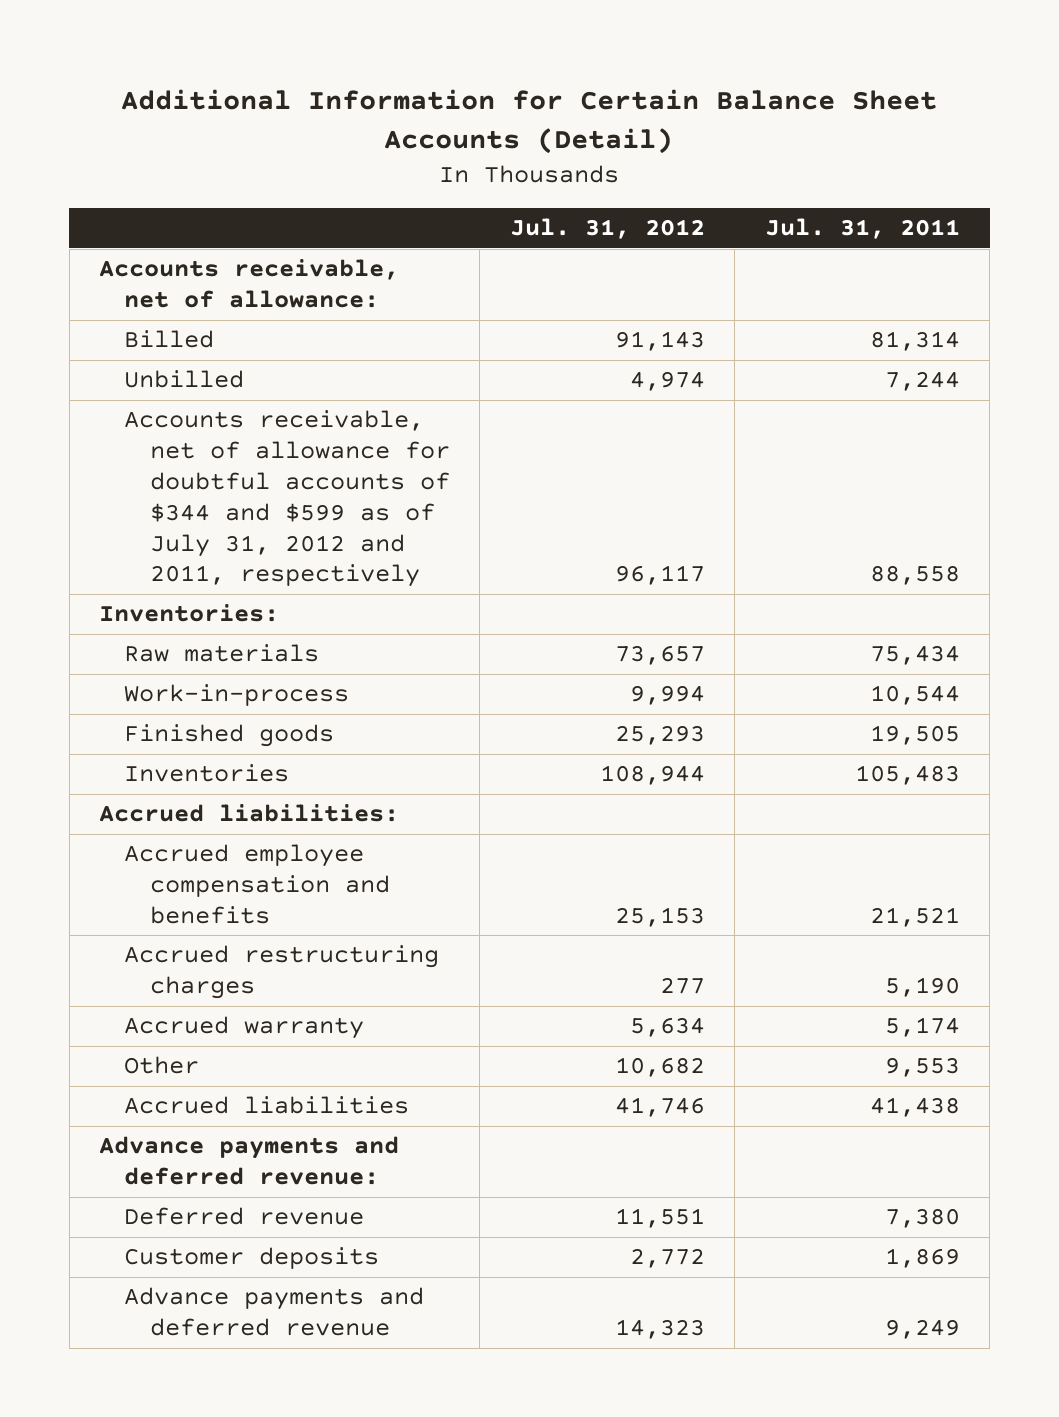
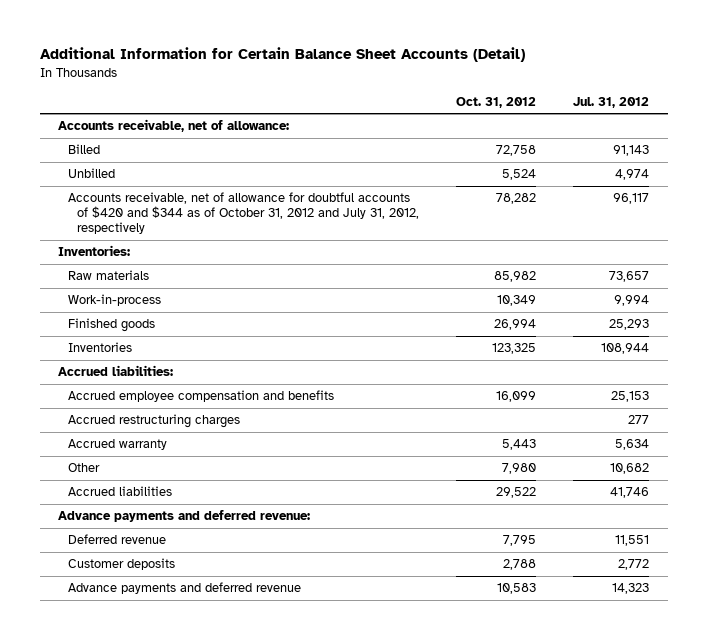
- | Jul. 31, 2012 | Jul. 31, 2011
+ | Oct. 31, 2012 | Jul. 31, 2012
- Accounts receivable, net of allowance for doubtful accounts of $344 and $599 as of July 31, 2012 and 2011, respectively | 96,117 | 88,558
+ Accounts receivable, net of allowance for doubtful accounts of $420 and $344 as of October 31, 2012 and July 31, 2012, respectively | 78,282 | 96,117

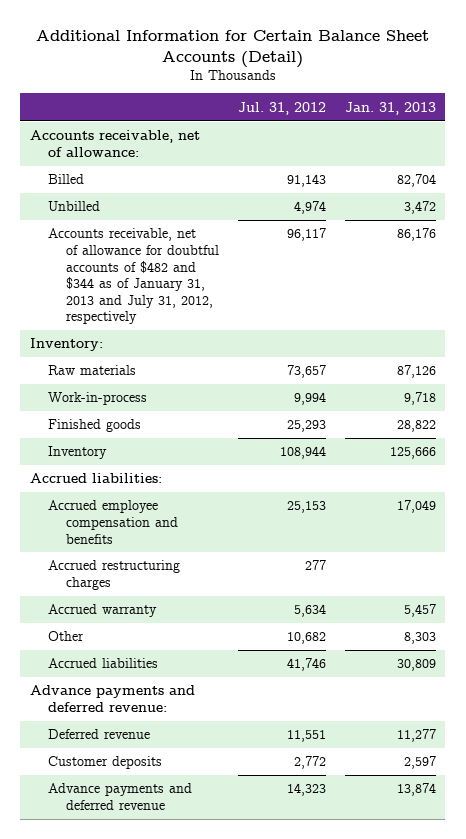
- | Oct. 31, 2012 | Jul. 31, 2012
+ | Jul. 31, 2012 | Jan. 31, 2013
- Accounts receivable, net of allowance for doubtful accounts of $420 and $344 as of October 31, 2012 and July 31, 2012, respectively | 78,282 | 96,117
- Inventories:
+ Accounts receivable, net of allowance for doubtful accounts of $482 and $344 as of January 31, 2013 and July 31, 2012, respectively | 96,117 | 86,176
+ Inventory:
- Inventories | 123,325 | 108,944
+ Inventory | 108,944 | 125,666

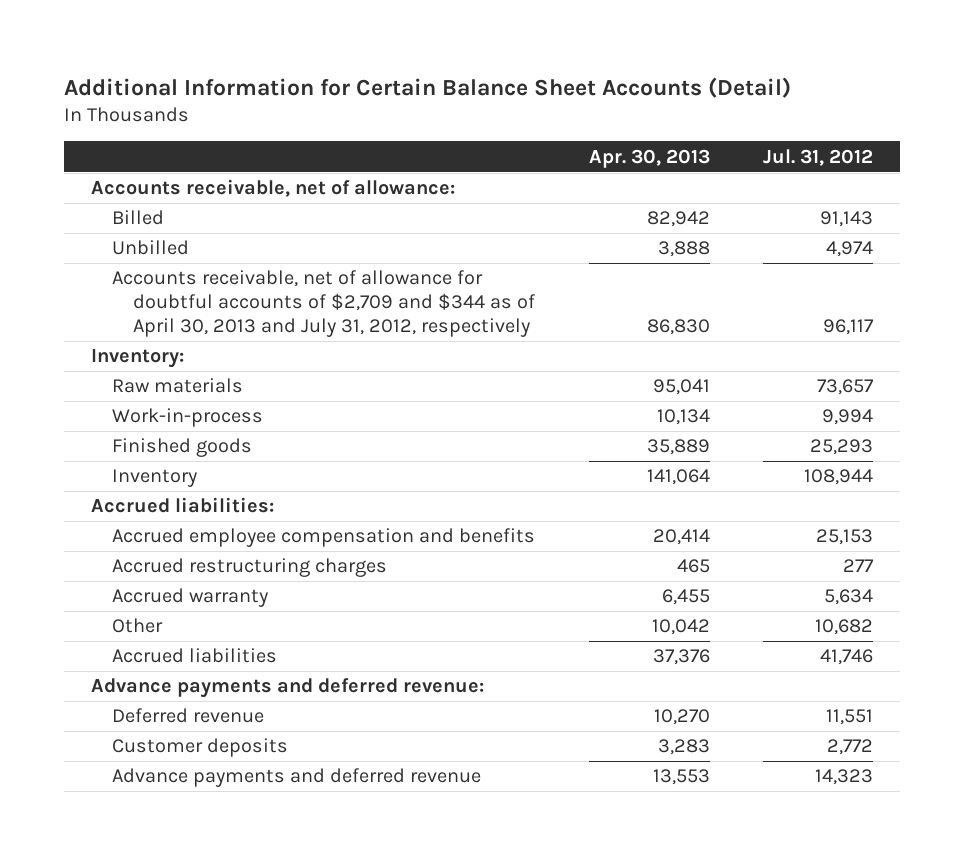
- | Jul. 31, 2012 | Jan. 31, 2013
+ | Apr. 30, 2013 | Jul. 31, 2012
- Accounts receivable, net of allowance for doubtful accounts of $482 and $344 as of January 31, 2013 and July 31, 2012, respectively | 96,117 | 86,176
+ Accounts receivable, net of allowance for doubtful accounts of $2,709 and $344 as of April 30, 2013 and July 31, 2012, respectively | 86,830 | 96,117

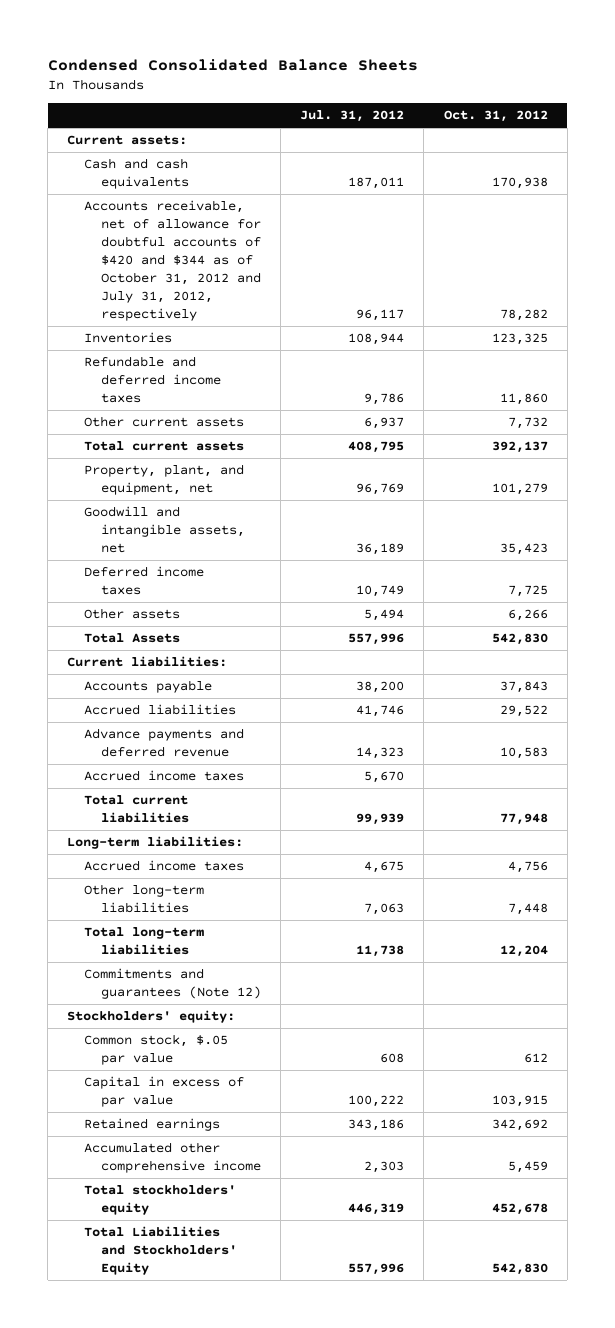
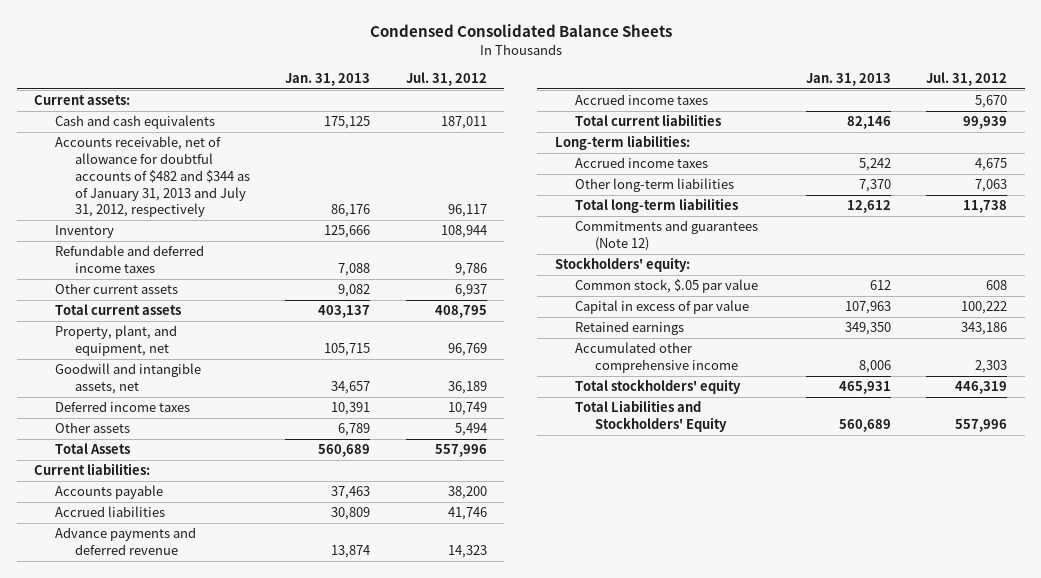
- | Jul. 31, 2012 | Oct. 31, 2012
+ | Jan. 31, 2013 | Jul. 31, 2012
- Accounts receivable, net of allowance for doubtful accounts of $420 and $344 as of October 31, 2012 and July 31, 2012, respectively | 96,117 | 78,282
- Inventories | 108,944 | 123,325
+ Accounts receivable, net of allowance for doubtful accounts of $482 and $344 as of January 31, 2013 and July 31, 2012, respectively | 86,176 | 96,117
+ Inventory | 125,666 | 108,944

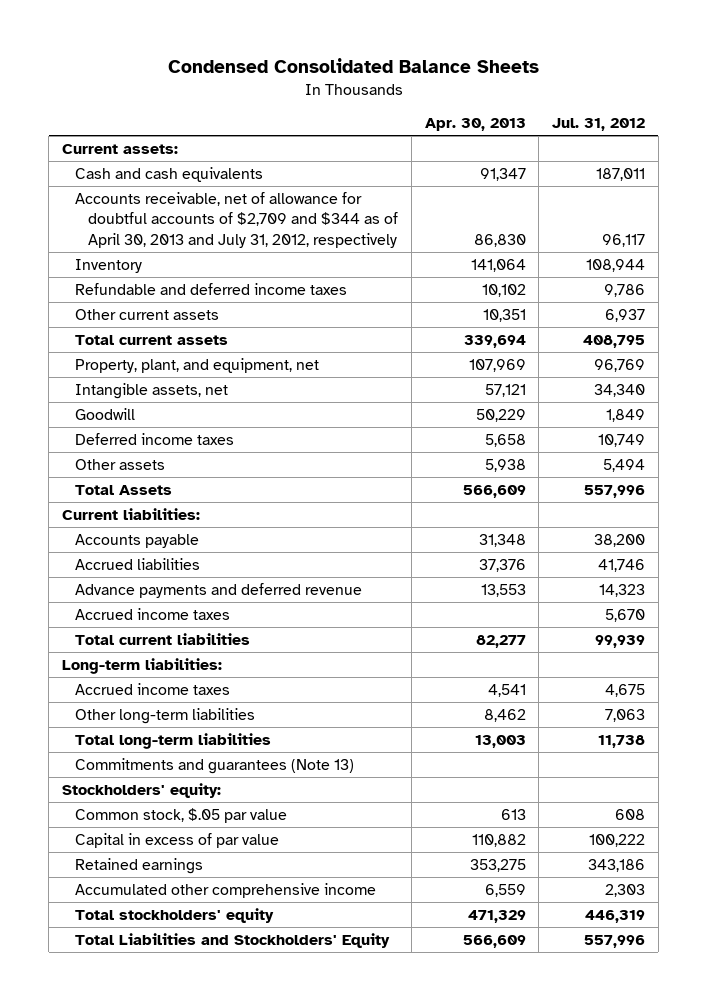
- | Jan. 31, 2013 | Jul. 31, 2012
+ | Apr. 30, 2013 | Jul. 31, 2012
- Accounts receivable, net of allowance for doubtful accounts of $482 and $344 as of January 31, 2013 and July 31, 2012, respectively | 86,176 | 96,117
+ Accounts receivable, net of allowance for doubtful accounts of $2,709 and $344 as of April 30, 2013 and July 31, 2012, respectively | 86,830 | 96,117
- Goodwill and intangible assets, net | 34,657 | 36,189
+ Intangible assets, net | 57,121 | 34,340
+ Goodwill | 50,229 | 1,849
- Commitments and guarantees (Note 12)
+ Commitments and guarantees (Note 13)

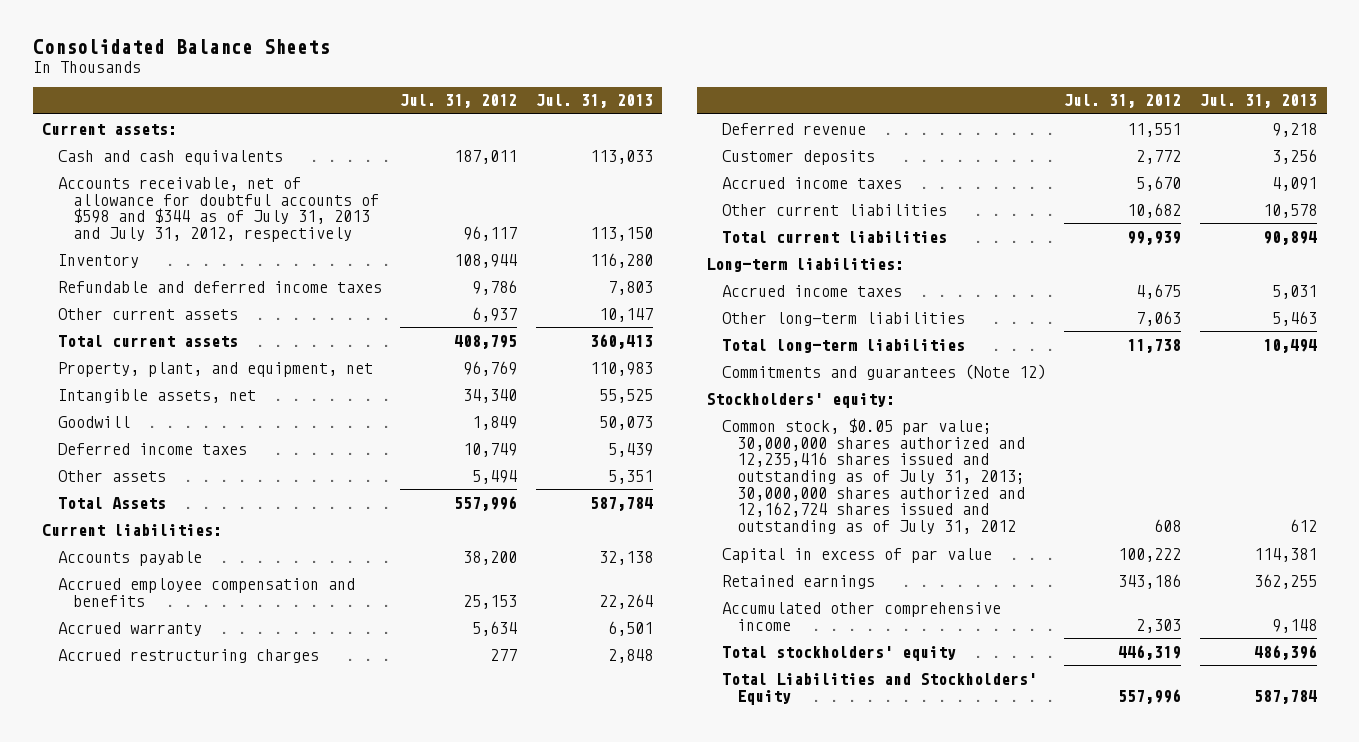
- Condensed Consolidated Balance Sheets
+ Consolidated Balance Sheets
- | Apr. 30, 2013 | Jul. 31, 2012
+ | Jul. 31, 2012 | Jul. 31, 2013
- Accounts receivable, net of allowance for doubtful accounts of $2,709 and $344 as of April 30, 2013 and July 31, 2012, respectively | 86,830 | 96,117
+ Accounts receivable, net of allowance for doubtful accounts of $598 and $344 as of July 31, 2013 and July 31, 2012, respectively | 96,117 | 113,150
- Accrued liabilities | 37,376 | 41,746
- Advance payments and deferred revenue | 13,553 | 14,323
+ Accrued employee compensation and benefits | 25,153 | 22,264
+ Accrued warranty | 5,634 | 6,501
+ Accrued restructuring charges | 277 | 2,848
+ Deferred revenue | 11,551 | 9,218
+ Customer deposits | 2,772 | 3,256
+ Other current liabilities | 10,682 | 10,578
- Commitments and guarantees (Note 13)
+ Commitments and guarantees (Note 12)
- Common stock, $.05 par value | 613 | 608
+ Common stock, $0.05 par value; 30,000,000 shares authorized and 12,235,416 shares issued and outstanding as of July 31, 2013; 30,000,000 shares authorized and 12,162,724 shares issued and outstanding as of July 31, 2012 | 608 | 612

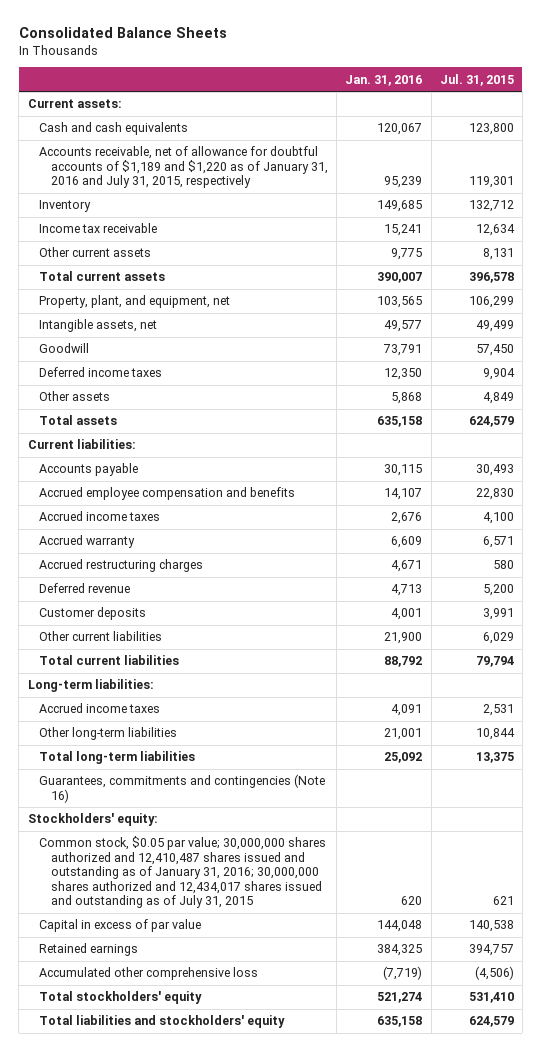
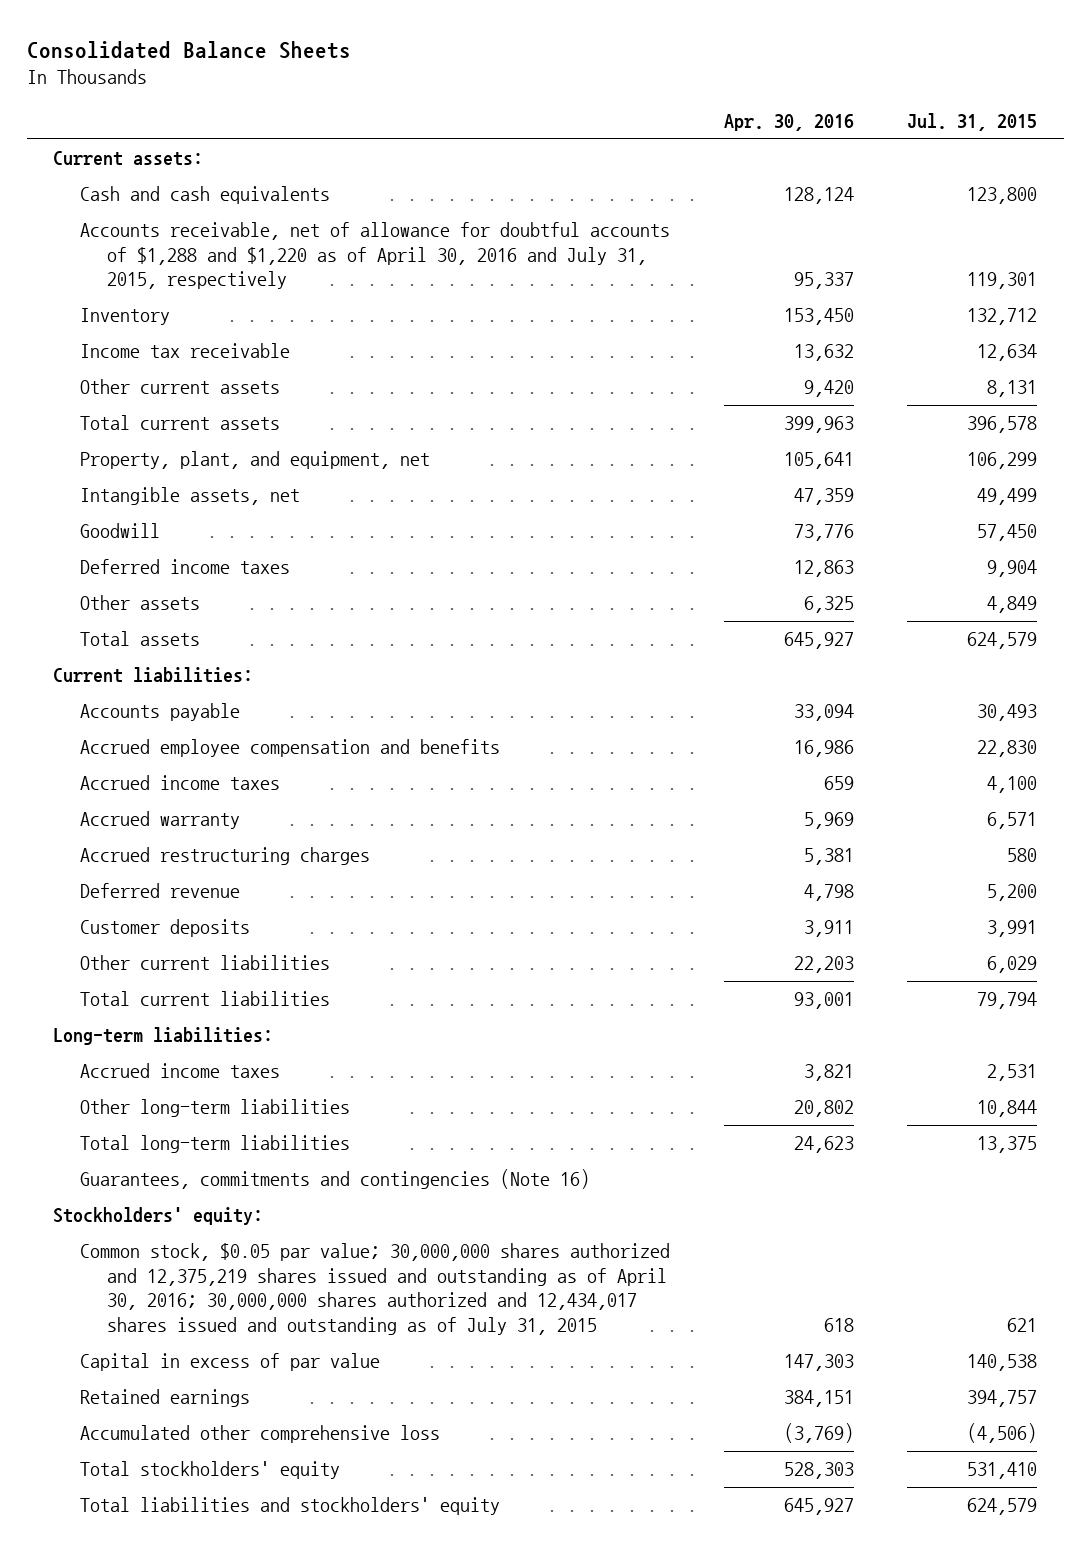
- | Jan. 31, 2016 | Jul. 31, 2015
+ | Apr. 30, 2016 | Jul. 31, 2015
- Accounts receivable, net of allowance for doubtful accounts of $1,189 and $1,220 as of January 31, 2016 and July 31, 2015, respectively | 95,239 | 119,301
+ Accounts receivable, net of allowance for doubtful accounts of $1,288 and $1,220 as of April 30, 2016 and July 31, 2015, respectively | 95,337 | 119,301
- Common stock, $0.05 par value; 30,000,000 shares authorized and 12,410,487 shares issued and outstanding as of January 31, 2016; 30,000,000 shares authorized and 12,434,017 shares issued and outstanding as of July 31, 2015 | 620 | 621
+ Common stock, $0.05 par value; 30,000,000 shares authorized and 12,375,219 shares issued and outstanding as of April 30, 2016; 30,000,000 shares authorized and 12,434,017 shares issued and outstanding as of July 31, 2015 | 618 | 621

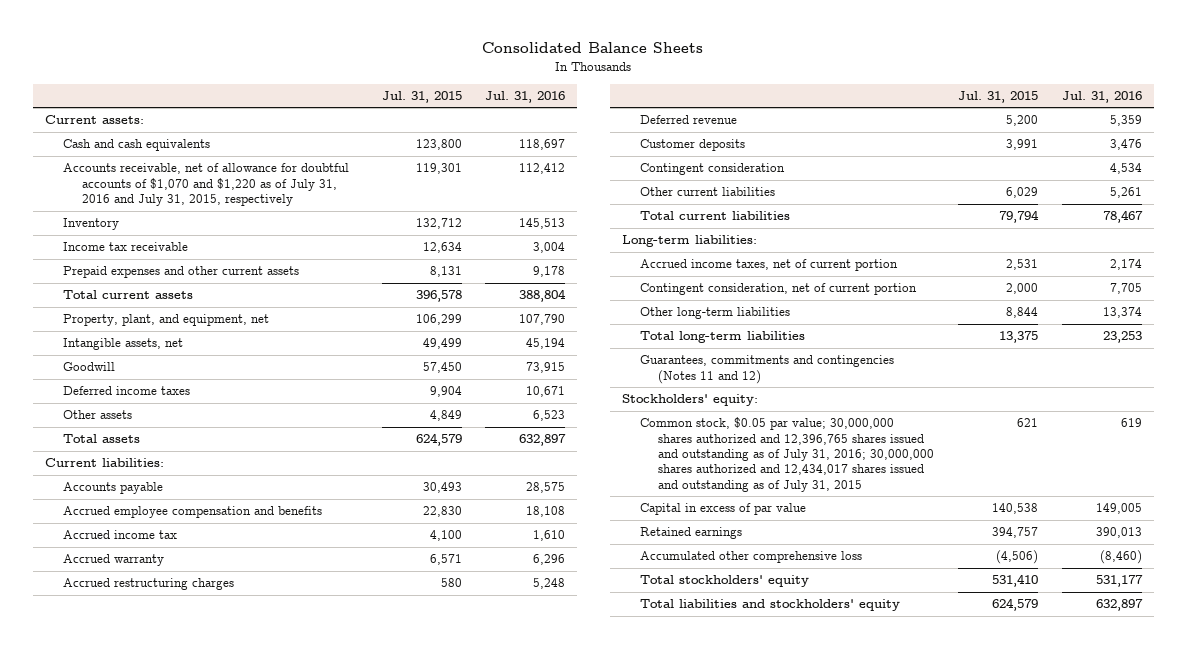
- | Apr. 30, 2016 | Jul. 31, 2015
+ | Jul. 31, 2015 | Jul. 31, 2016
- Accounts receivable, net of allowance for doubtful accounts of $1,288 and $1,220 as of April 30, 2016 and July 31, 2015, respectively | 95,337 | 119,301
+ Accounts receivable, net of allowance for doubtful accounts of $1,070 and $1,220 as of July 31, 2016 and July 31, 2015, respectively | 119,301 | 112,412
- Other current assets | 9,420 | 8,131
+ Prepaid expenses and other current assets | 8,131 | 9,178
- Accrued income taxes | 659 | 4,100
+ Accrued income tax | 4,100 | 1,610
+ Contingent consideration | | 4,534
- Accrued income taxes | 3,821 | 2,531
- Other long-term liabilities | 20,802 | 10,844
+ Accrued income taxes, net of current portion | 2,531 | 2,174
+ Contingent consideration, net of current portion | 2,000 | 7,705
+ Other long-term liabilities | 8,844 | 13,374
- Guarantees, commitments and contingencies (Note 16)
+ Guarantees, commitments and contingencies (Notes 11 and 12)
- Common stock, $0.05 par value; 30,000,000 shares authorized and 12,375,219 shares issued and outstanding as of April 30, 2016; 30,000,000 shares authorized and 12,434,017 shares issued and outstanding as of July 31, 2015 | 618 | 621
+ Common stock, $0.05 par value; 30,000,000 shares authorized and 12,396,765 shares issued and outstanding as of July 31, 2016; 30,000,000 shares authorized and 12,434,017 shares issued and outstanding as of July 31, 2015 | 621 | 619

